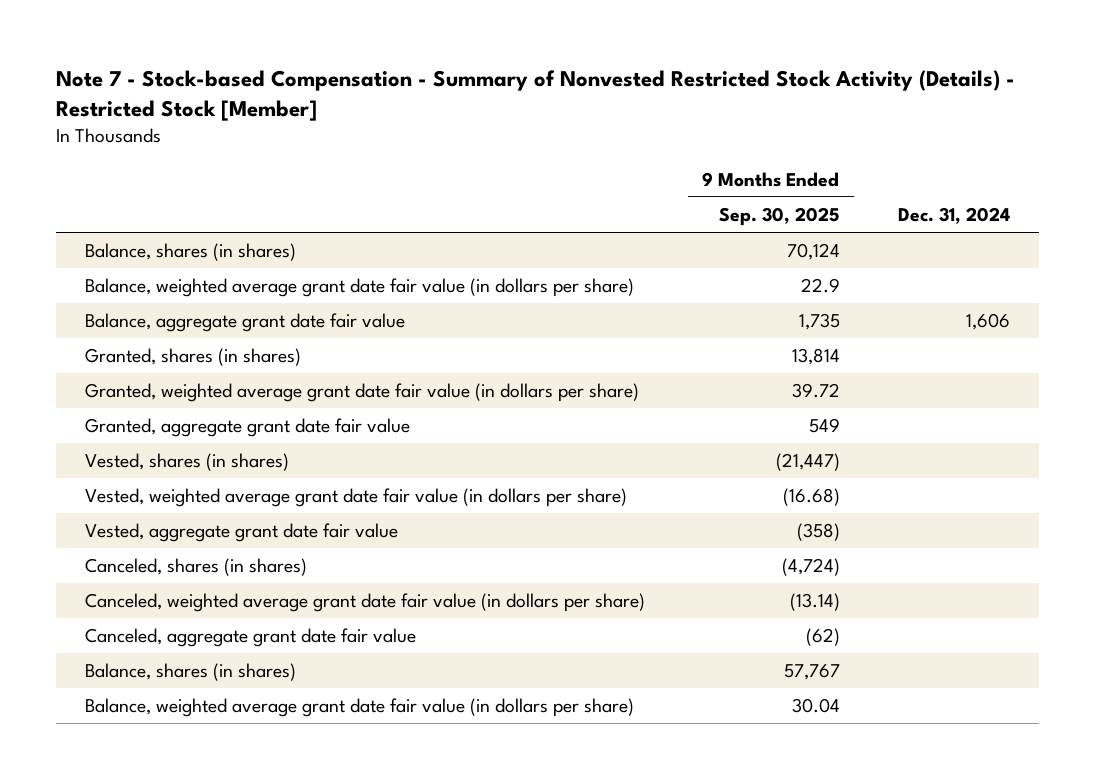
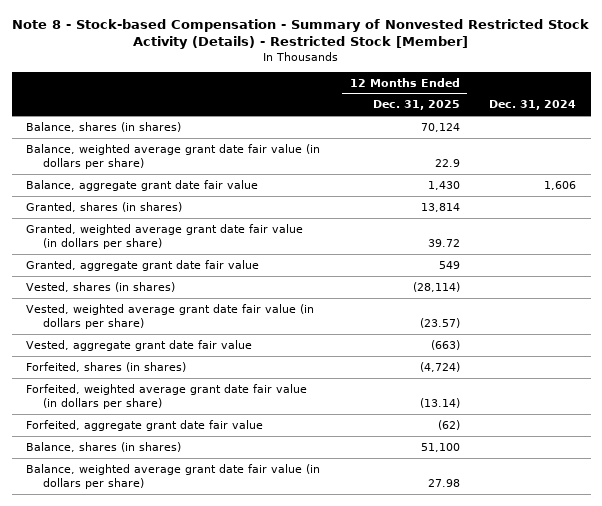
- Note 7 - Stock-based Compensation - Summary of Nonvested Restricted Stock Activity (Details) - Restricted Stock [Member]
+ Note 8 - Stock-based Compensation - Summary of Nonvested Restricted Stock Activity (Details) - Restricted Stock [Member]
- | 9 Months Ended Sep. 30, 2025 | Dec. 31, 2024
+ | 12 Months Ended Dec. 31, 2025 | Dec. 31, 2024
- Canceled, shares (in shares) | (4,724) |
- Canceled, weighted average grant date fair value (in dollars per share) | (13.14) |
- Canceled, aggregate grant date fair value | (62) |
+ Forfeited, shares (in shares) | (4,724) |
+ Forfeited, weighted average grant date fair value (in dollars per share) | (13.14) |
+ Forfeited, aggregate grant date fair value | (62) |

